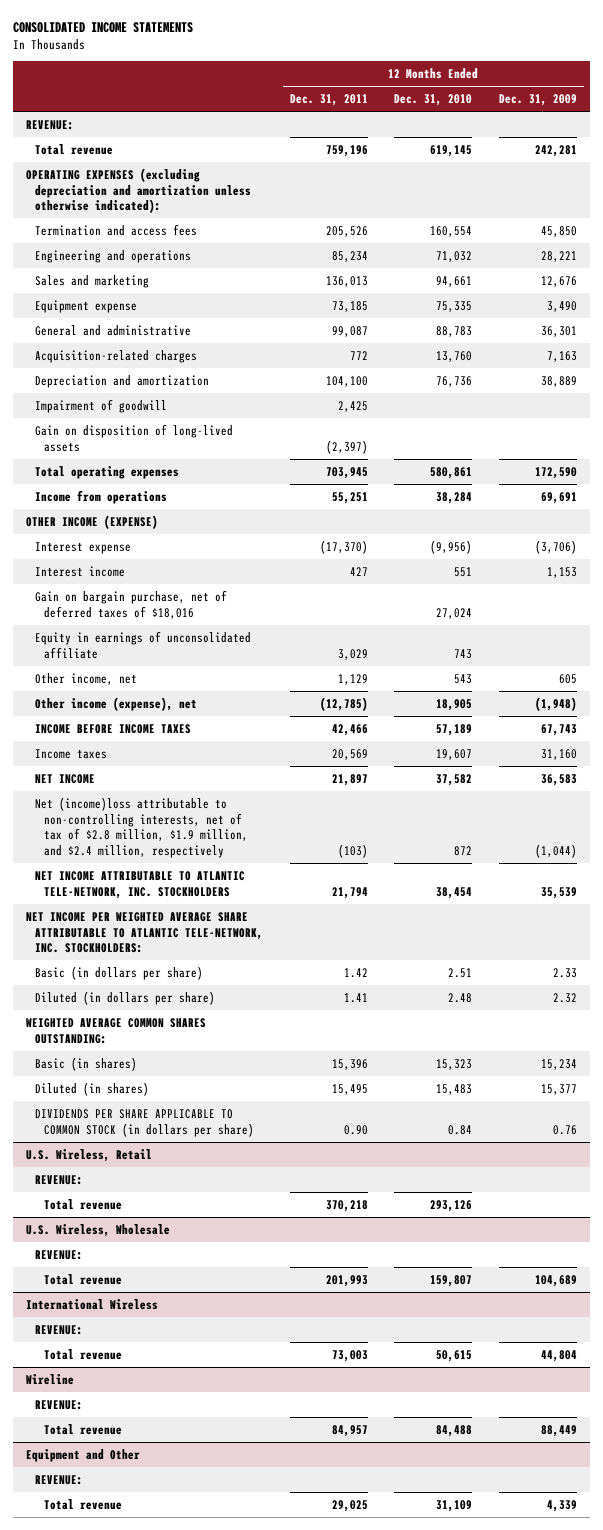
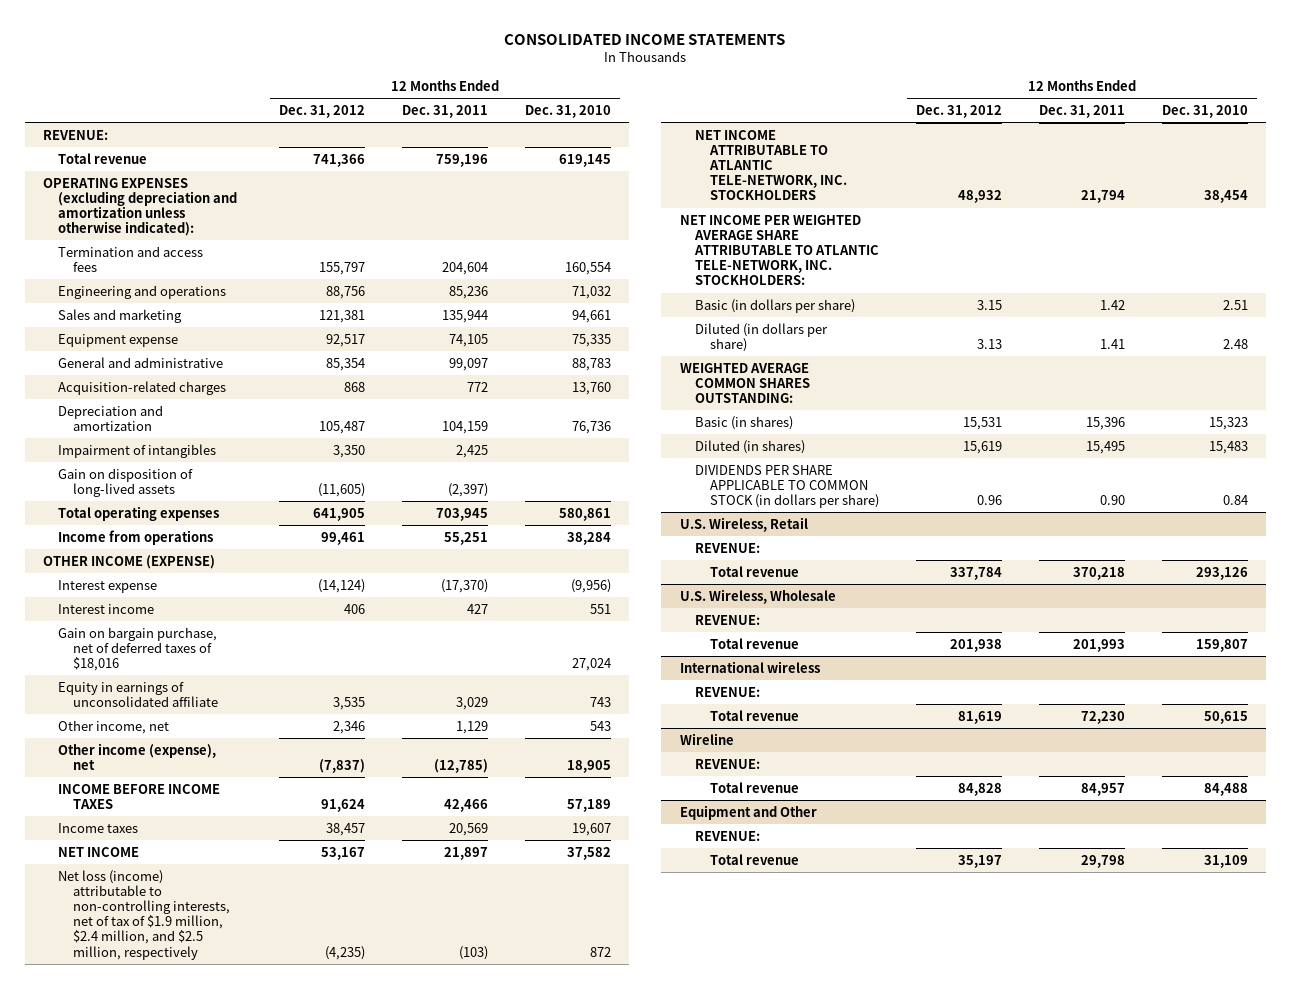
- | 12 Months Ended Dec. 31, 2011 | 12 Months Ended Dec. 31, 2010 | 12 Months Ended Dec. 31, 2009
+ | 12 Months Ended Dec. 31, 2012 | 12 Months Ended Dec. 31, 2011 | 12 Months Ended Dec. 31, 2010
- Termination and access fees | 205,526 | 160,554 | 45,850
- Engineering and operations | 85,234 | 71,032 | 28,221
- Sales and marketing | 136,013 | 94,661 | 12,676
- Equipment expense | 73,185 | 75,335 | 3,490
- General and administrative | 99,087 | 88,783 | 36,301
+ Termination and access fees | 155,797 | 204,604 | 160,554
+ Engineering and operations | 88,756 | 85,236 | 71,032
+ Sales and marketing | 121,381 | 135,944 | 94,661
+ Equipment expense | 92,517 | 74,105 | 75,335
+ General and administrative | 85,354 | 99,097 | 88,783
- Depreciation and amortization | 104,100 | 76,736 | 38,889
- Impairment of goodwill | 2,425 | |
+ Depreciation and amortization | 105,487 | 104,159 | 76,736
+ Impairment of intangibles | 3,350 | 2,425 |
- Net (income)loss attributable to non-controlling interests, net of tax of $2.8 million, $1.9 million, and $2.4 million, respectively | (103) | 872 | (1,044)
+ Net loss (income) attributable to non-controlling interests, net of tax of $1.9 million, $2.4 million, and $2.5 million, respectively | (4,235) | (103) | 872
- International Wireless
+ International wireless
- Total revenue | 73,003 | 50,615 | 44,804
+ Total revenue | 81,619 | 72,230 | 50,615
@ Equipment and Other
- Total revenue | 29,025 | 31,109 | 4,339
+ Total revenue | 35,197 | 29,798 | 31,109

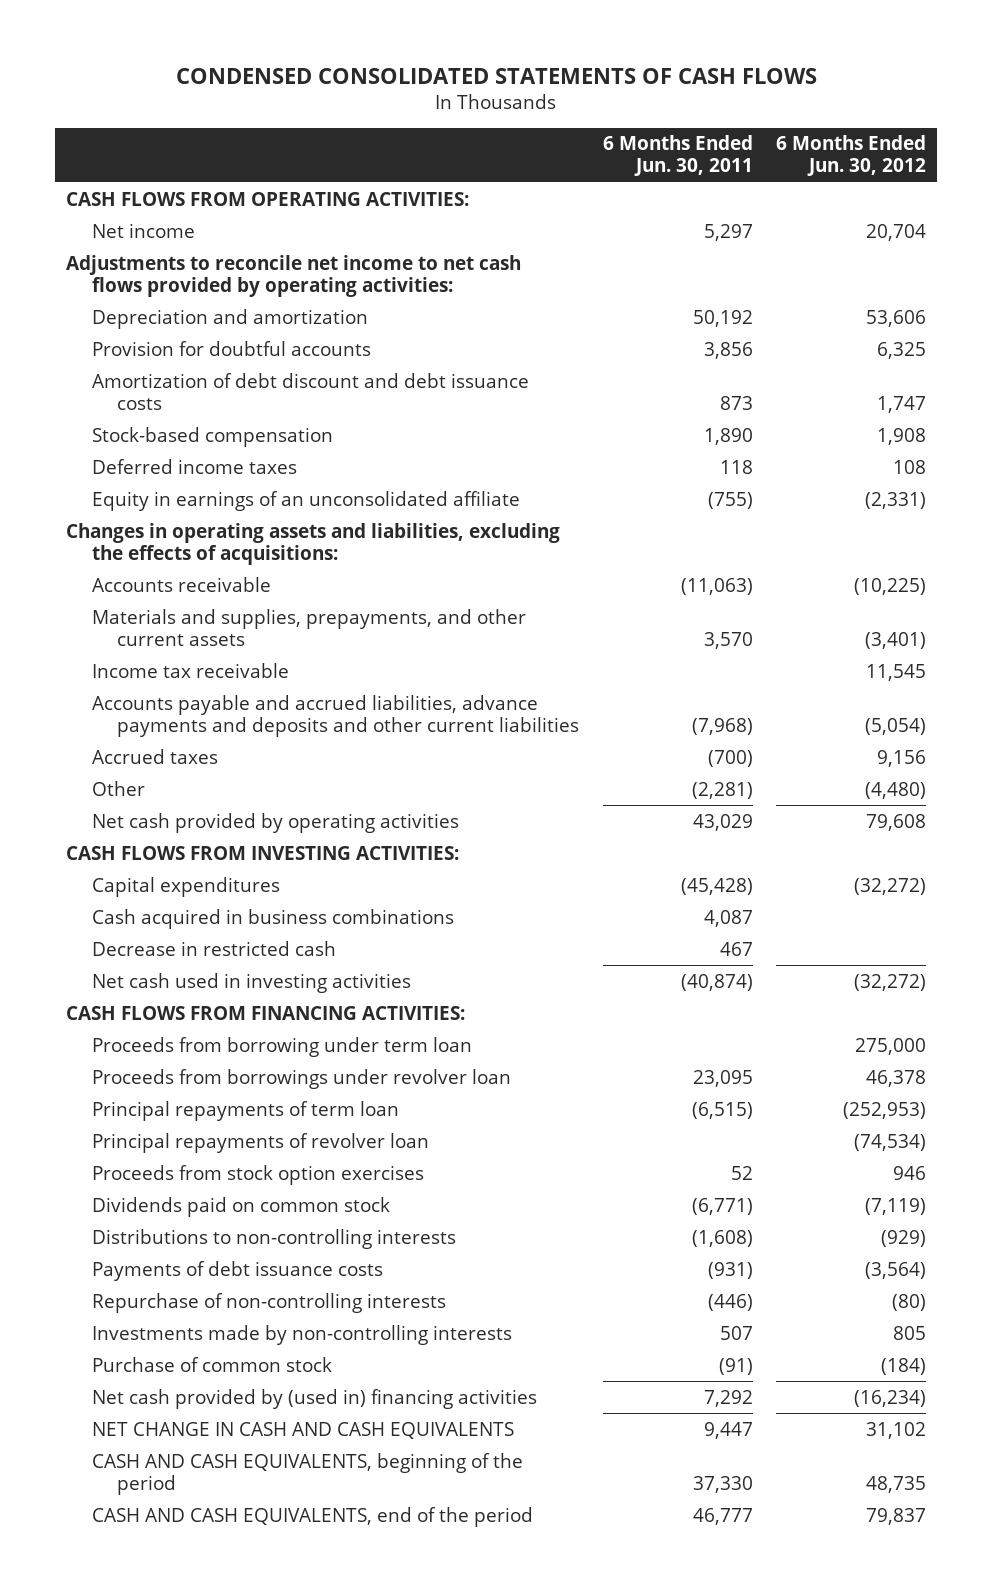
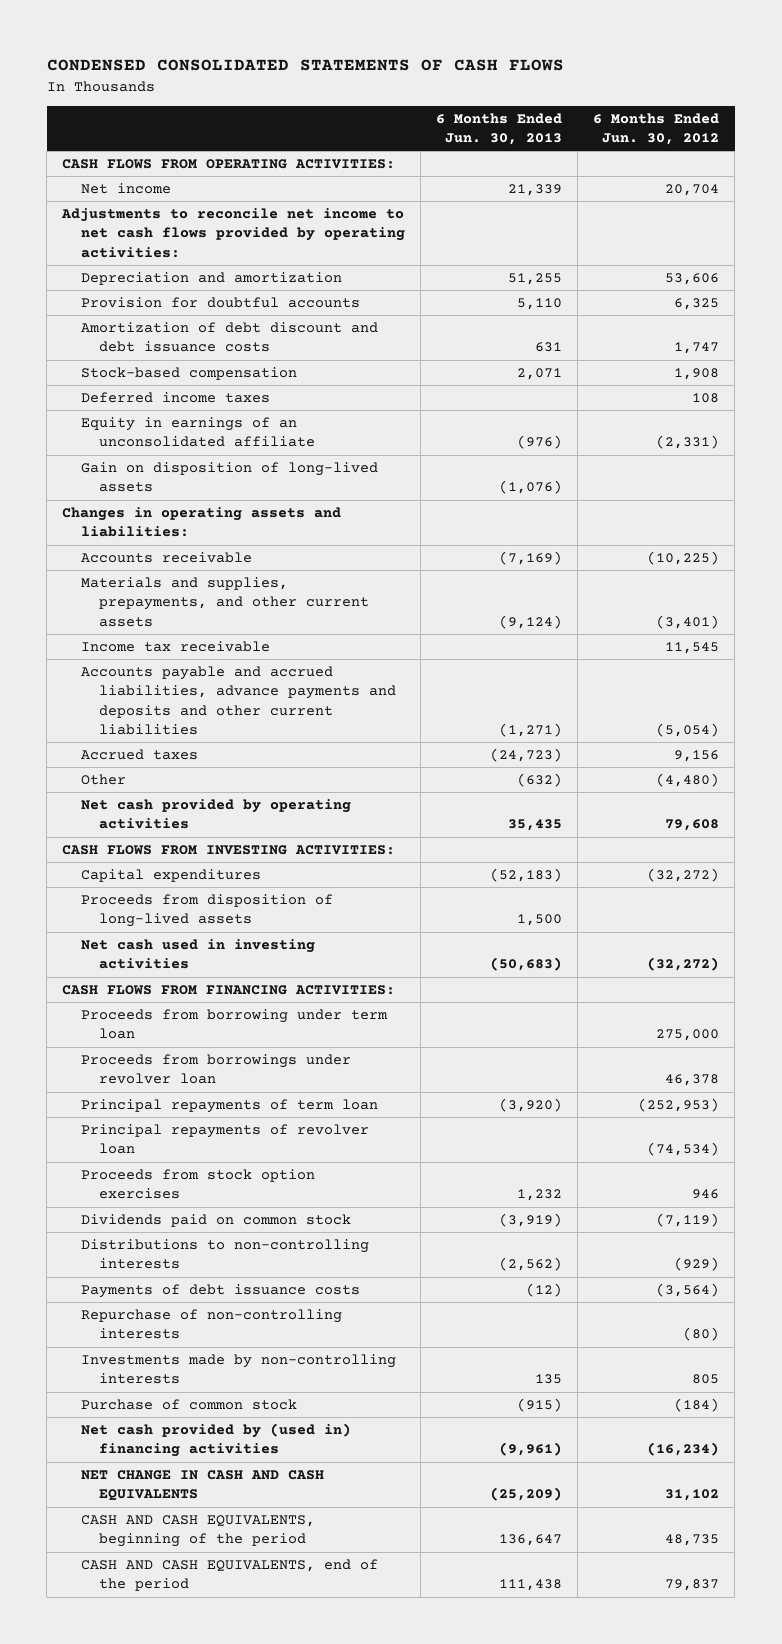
- | 6 Months Ended Jun. 30, 2011 | 6 Months Ended Jun. 30, 2012
+ | 6 Months Ended Jun. 30, 2013 | 6 Months Ended Jun. 30, 2012
- Changes in operating assets and liabilities, excluding the effects of acquisitions:
+ Gain on disposition of long-lived assets | (1,076) |
+ Changes in operating assets and liabilities:
- Cash acquired in business combinations | 4,087 |
- Decrease in restricted cash | 467 |
+ Proceeds from disposition of long-lived assets | 1,500 |

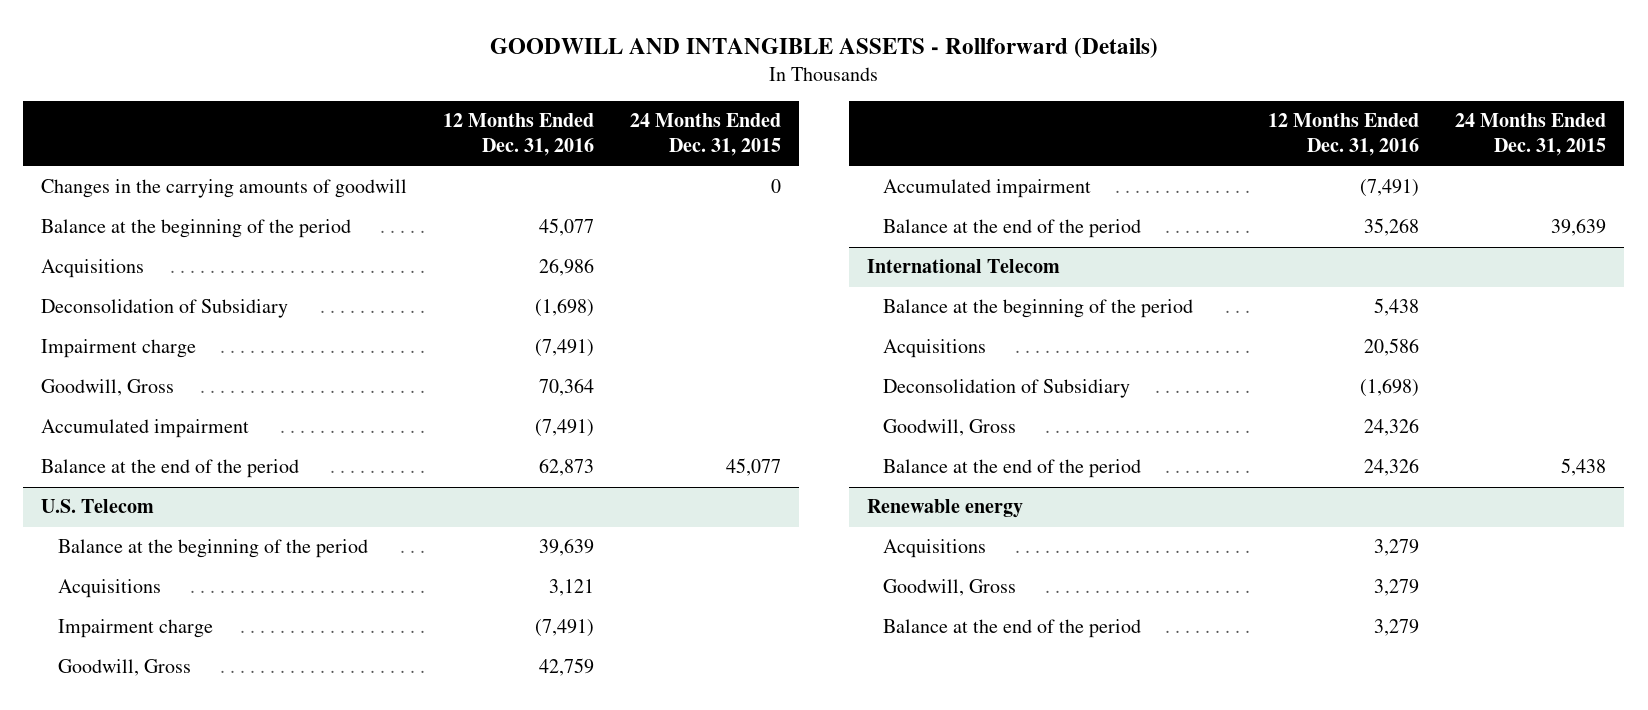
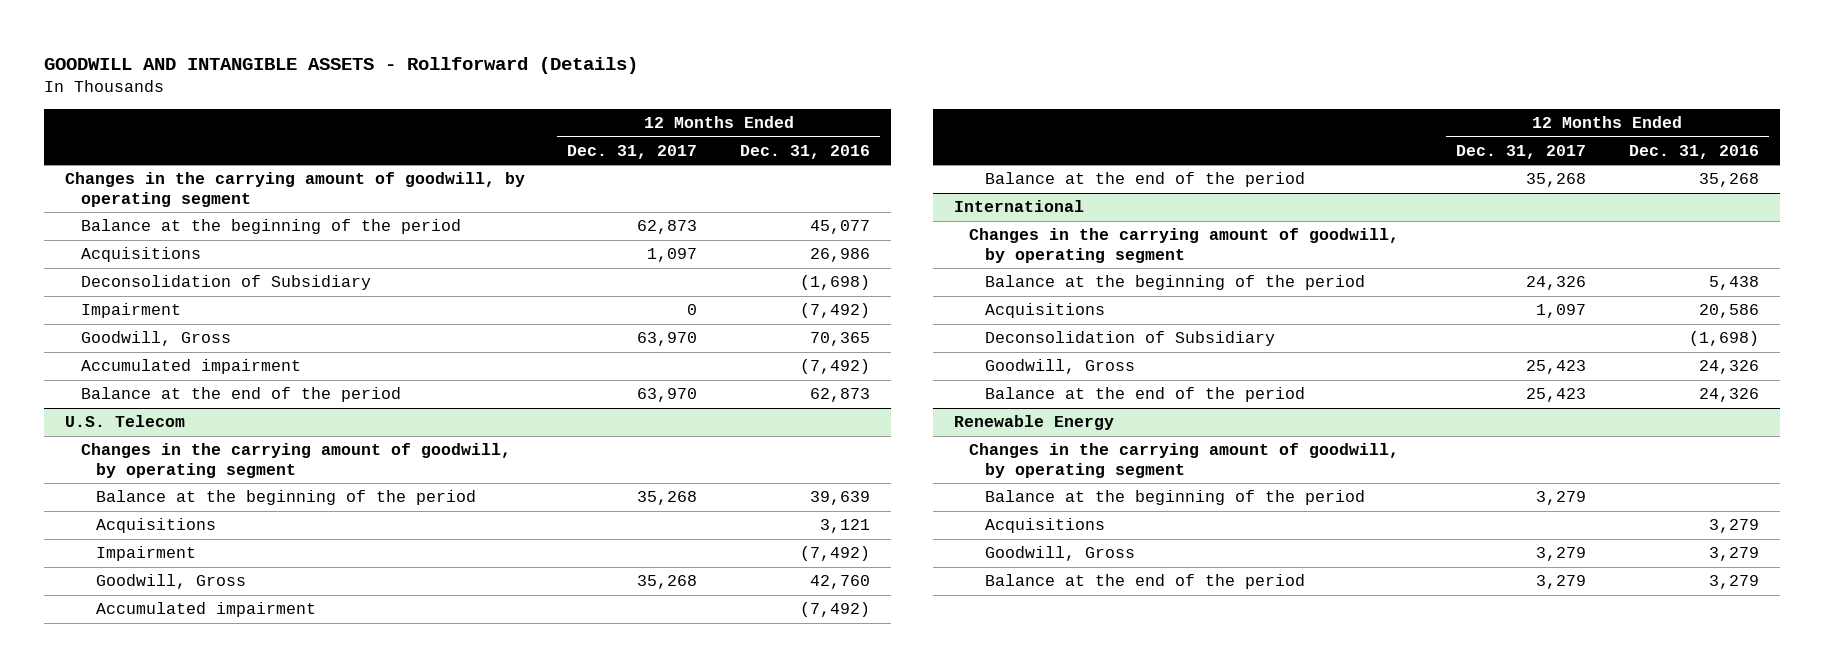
- | 12 Months Ended Dec. 31, 2016 | 24 Months Ended Dec. 31, 2015
+ | 12 Months Ended Dec. 31, 2017 | 12 Months Ended Dec. 31, 2016
- Changes in the carrying amounts of goodwill | | 0
+ Changes in the carrying amount of goodwill, by operating segment
- Impairment charge | (7,491) |
- Goodwill, Gross | 70,364 |
- Accumulated impairment | (7,491) |
+ Impairment | 0 | (7,492)
+ Goodwill, Gross | 63,970 | 70,365
+ Accumulated impairment | | (7,492)
@ U.S. Telecom
+ Changes in the carrying amount of goodwill, by operating segment
- Impairment charge | (7,491) |
- Goodwill, Gross | 42,759 |
- Accumulated impairment | (7,491) |
+ Impairment | | (7,492)
+ Goodwill, Gross | 35,268 | 42,760
+ Accumulated impairment | | (7,492)
- International Telecom
+ International
+ Changes in the carrying amount of goodwill, by operating segment
- Renewable energy
+ Renewable Energy
+ Changes in the carrying amount of goodwill, by operating segment
+ Balance at the beginning of the period | 3,279 |

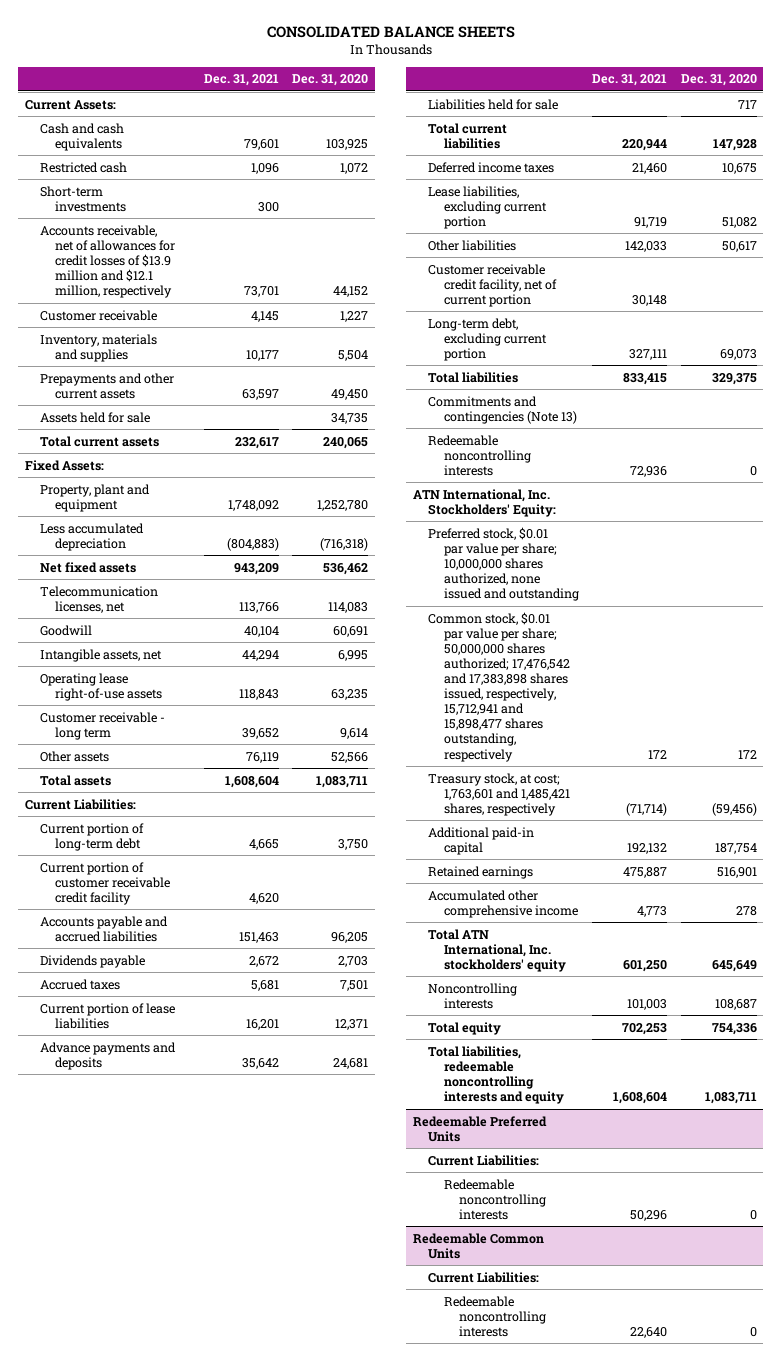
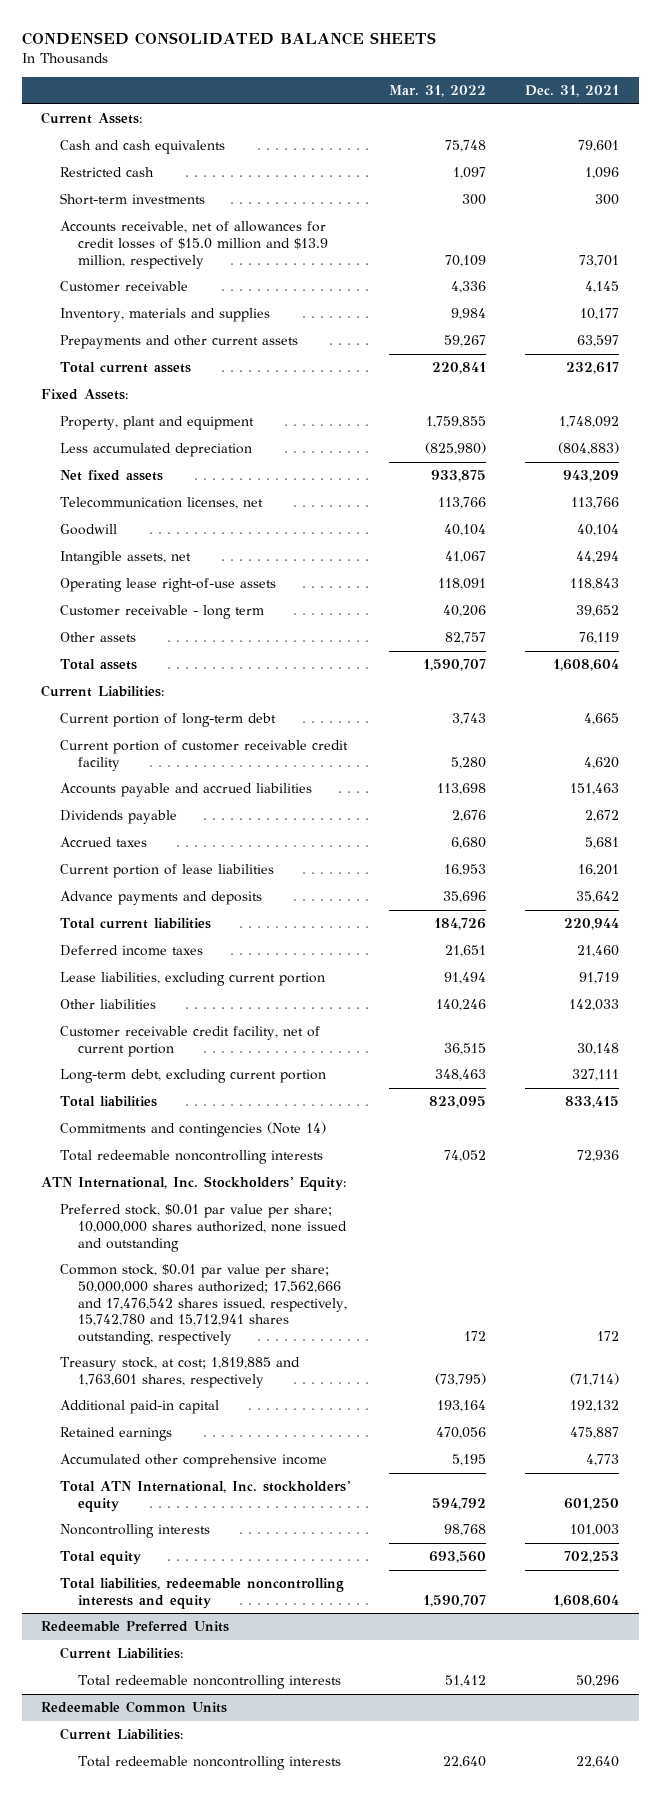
- CONSOLIDATED BALANCE SHEETS
+ CONDENSED CONSOLIDATED BALANCE SHEETS
- | Dec. 31, 2021 | Dec. 31, 2020
+ | Mar. 31, 2022 | Dec. 31, 2021
- Accounts receivable, net of allowances for credit losses of $13.9 million and $12.1 million, respectively | 73,701 | 44,152
+ Accounts receivable, net of allowances for credit losses of $15.0 million and $13.9 million, respectively | 70,109 | 73,701
- Assets held for sale | | 34,735
- Liabilities held for sale | | 717
- Commitments and contingencies (Note 13)
- Redeemable noncontrolling interests | 72,936 | 0
+ Commitments and contingencies (Note 14)
+ Total redeemable noncontrolling interests | 74,052 | 72,936
- Common stock, $0.01 par value per share; 50,000,000 shares authorized; 17,476,542 and 17,383,898 shares issued, respectively, 15,712,941 and 15,898,477 shares outstanding, respectively | 172 | 172
- Treasury stock, at cost; 1,763,601 and 1,485,421 shares, respectively | (71,714) | (59,456)
+ Common stock, $0.01 par value per share; 50,000,000 shares authorized; 17,562,666 and 17,476,542 shares issued, respectively, 15,742,780 and 15,712,941 shares outstanding, respectively | 172 | 172
+ Treasury stock, at cost; 1,819,885 and 1,763,601 shares, respectively | (73,795) | (71,714)
@ Redeemable Preferred Units
- Redeemable noncontrolling interests | 50,296 | 0
+ Total redeemable noncontrolling interests | 51,412 | 50,296
@ Redeemable Common Units
- Redeemable noncontrolling interests | 22,640 | 0
+ Total redeemable noncontrolling interests | 22,640 | 22,640

